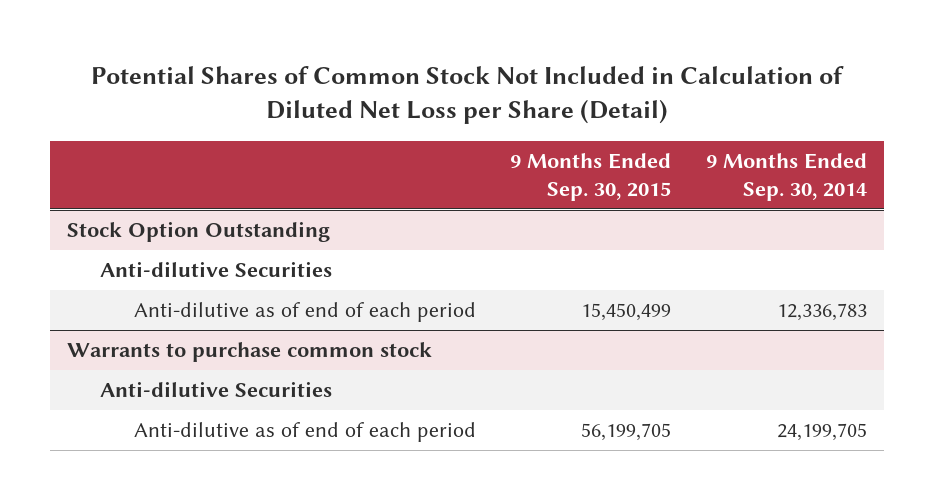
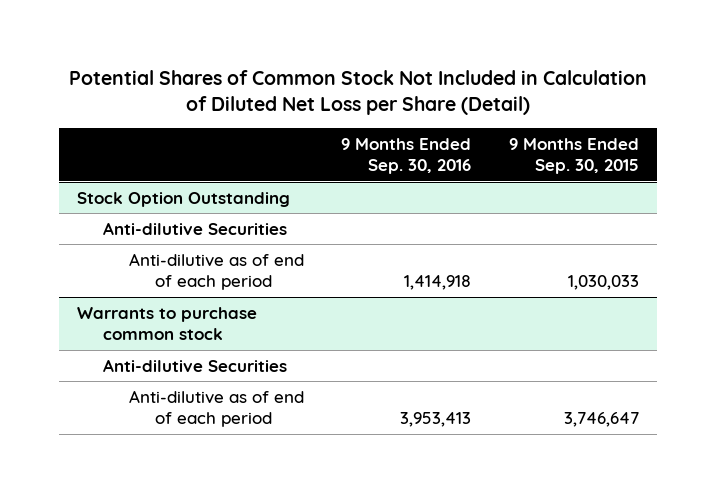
- | 9 Months Ended Sep. 30, 2015 | 9 Months Ended Sep. 30, 2014
+ | 9 Months Ended Sep. 30, 2016 | 9 Months Ended Sep. 30, 2015
@ Stock Option Outstanding
- Anti-dilutive as of end of each period | 15,450,499 | 12,336,783
+ Anti-dilutive as of end of each period | 1,414,918 | 1,030,033
@ Warrants to purchase common stock
- Anti-dilutive as of end of each period | 56,199,705 | 24,199,705
+ Anti-dilutive as of end of each period | 3,953,413 | 3,746,647

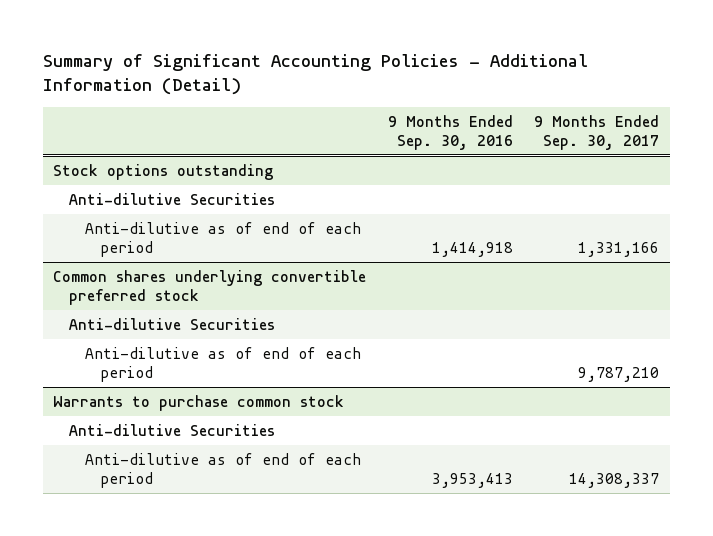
- Potential Shares of Common Stock Not Included in Calculation of Diluted Net Loss per Share (Detail)
+ Summary of Significant Accounting Policies - Additional Information (Detail)
- | 9 Months Ended Sep. 30, 2016 | 9 Months Ended Sep. 30, 2015
+ | 9 Months Ended Sep. 30, 2016 | 9 Months Ended Sep. 30, 2017
- Stock Option Outstanding
+ Stock options outstanding
+ Common shares underlying convertible preferred stock
+ Anti-dilutive Securities
+ Anti-dilutive as of end of each period | | 9,787,210

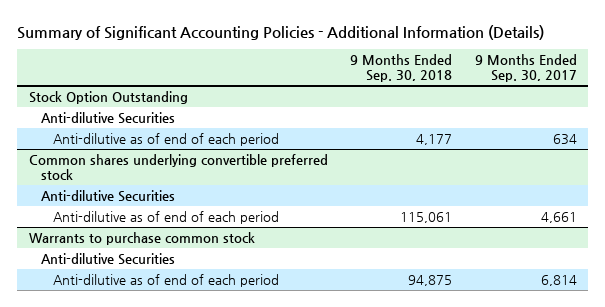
- Summary of Significant Accounting Policies - Additional Information (Detail)
+ Summary of Significant Accounting Policies - Additional Information (Details)
- | 9 Months Ended Sep. 30, 2016 | 9 Months Ended Sep. 30, 2017
+ | 9 Months Ended Sep. 30, 2018 | 9 Months Ended Sep. 30, 2017
- Stock options outstanding
+ Stock Option Outstanding
- Anti-dilutive as of end of each period | 1,414,918 | 1,331,166
+ Anti-dilutive as of end of each period | 4,177 | 634
@ Common shares underlying convertible preferred stock
- Anti-dilutive as of end of each period | | 9,787,210
+ Anti-dilutive as of end of each period | 115,061 | 4,661
@ Warrants to purchase common stock
- Anti-dilutive as of end of each period | 3,953,413 | 14,308,337
+ Anti-dilutive as of end of each period | 94,875 | 6,814

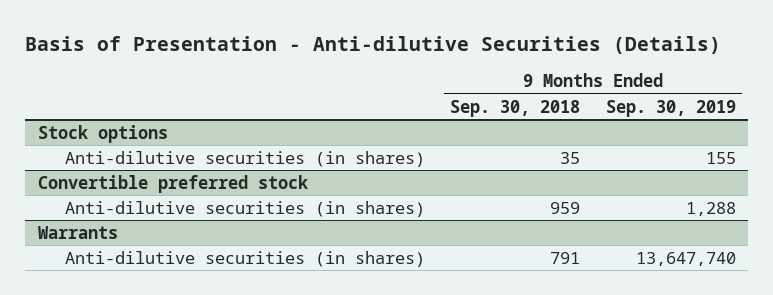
- Summary of Significant Accounting Policies - Additional Information (Details)
+ Basis of Presentation - Anti-dilutive Securities (Details)
- | 9 Months Ended Sep. 30, 2018 | 9 Months Ended Sep. 30, 2017
+ | 9 Months Ended Sep. 30, 2018 | 9 Months Ended Sep. 30, 2019
- Stock Option Outstanding
- Anti-dilutive Securities
- Anti-dilutive as of end of each period | 4,177 | 634
- Common shares underlying convertible preferred stock
- Anti-dilutive Securities
- Anti-dilutive as of end of each period | 115,061 | 4,661
- Warrants to purchase common stock
- Anti-dilutive Securities
- Anti-dilutive as of end of each period | 94,875 | 6,814
+ Stock options
+ Anti-dilutive securities (in shares) | 35 | 155
+ Convertible preferred stock
+ Anti-dilutive securities (in shares) | 959 | 1,288
+ Warrants
+ Anti-dilutive securities (in shares) | 791 | 13,647,740

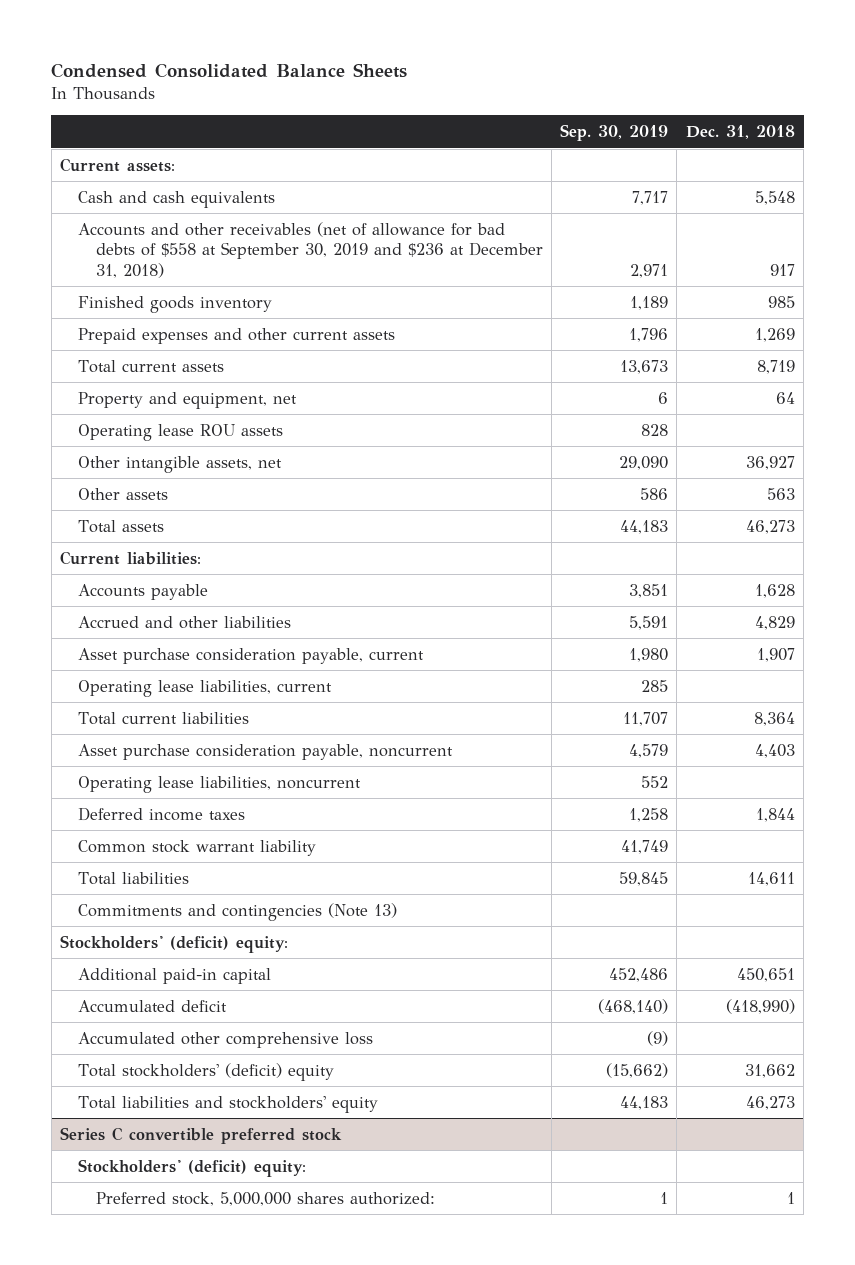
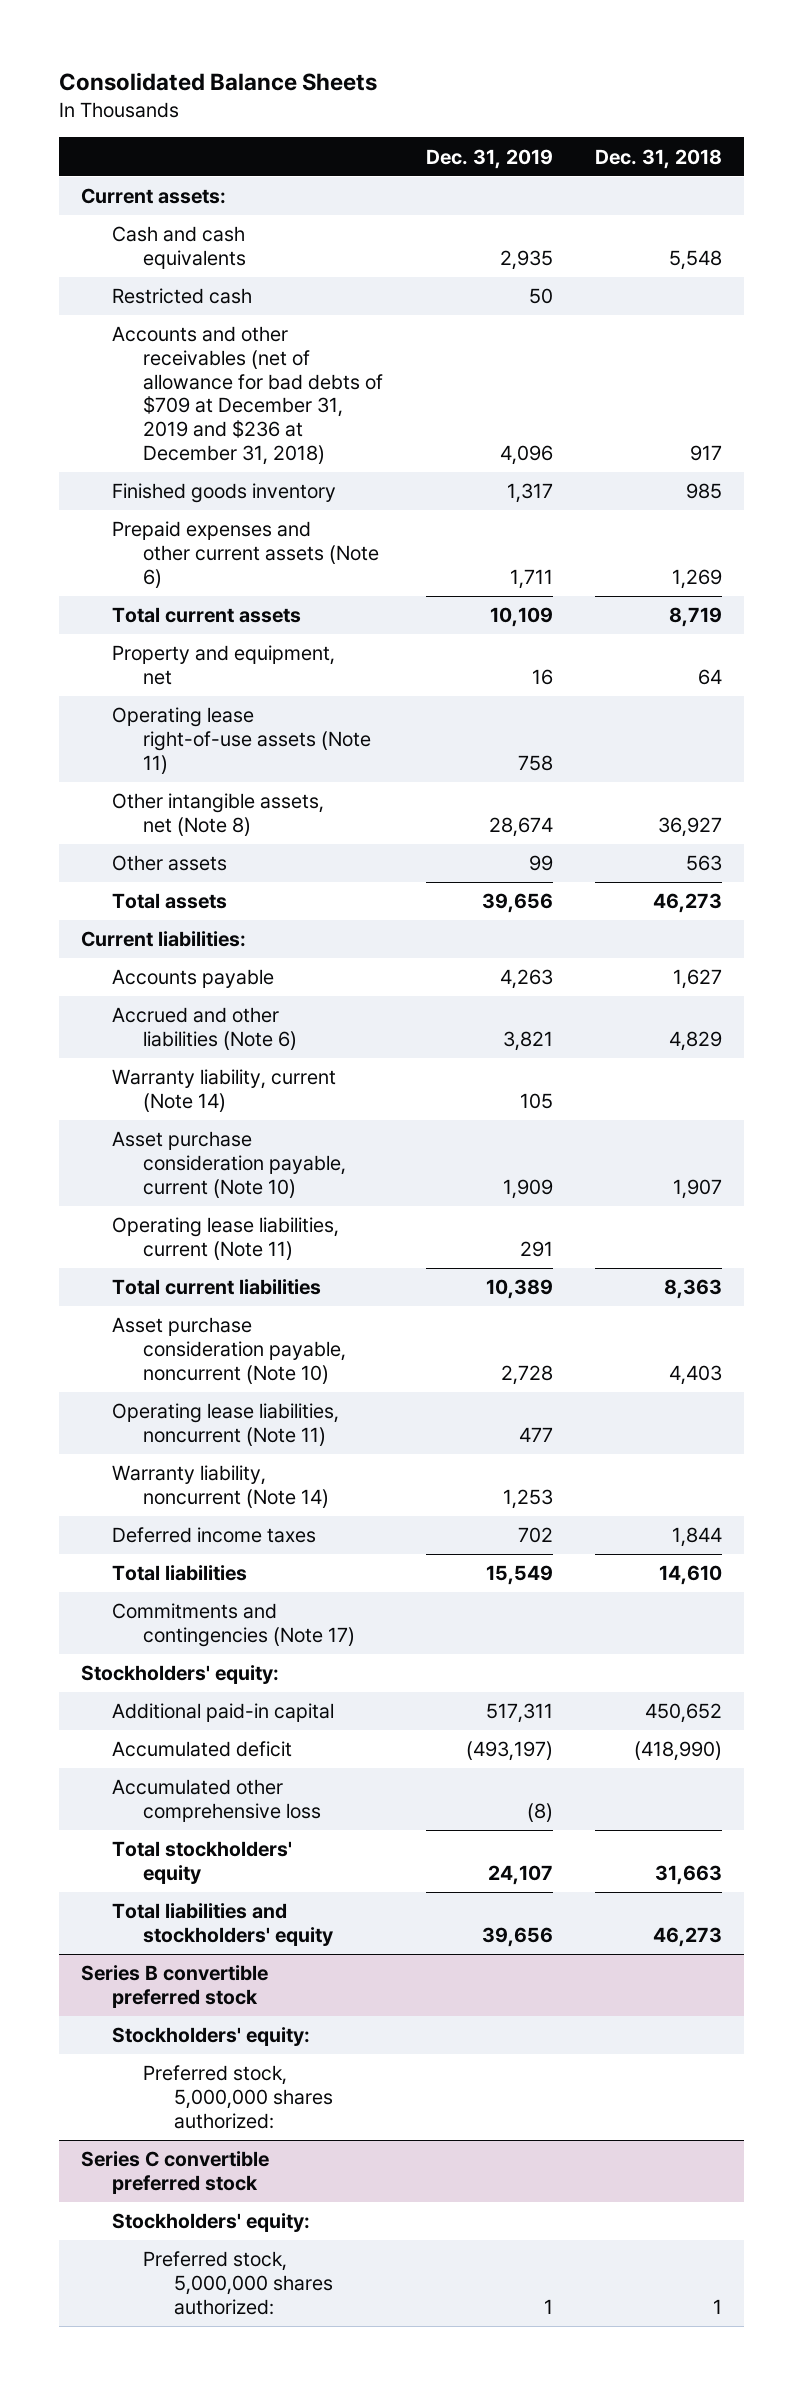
- Condensed Consolidated Balance Sheets
+ Consolidated Balance Sheets
- | Sep. 30, 2019 | Dec. 31, 2018
+ | Dec. 31, 2019 | Dec. 31, 2018
- Accounts and other receivables (net of allowance for bad debts of $558 at September 30, 2019 and $236 at December 31, 2018) | 2,971 | 917
+ Restricted cash | 50 |
+ Accounts and other receivables (net of allowance for bad debts of $709 at December 31, 2019 and $236 at December 31, 2018) | 4,096 | 917
- Prepaid expenses and other current assets | 1,796 | 1,269
+ Prepaid expenses and other current assets (Note 6) | 1,711 | 1,269
- Operating lease ROU assets | 828 |
- Other intangible assets, net | 29,090 | 36,927
+ Operating lease right-of-use assets (Note 11) | 758 |
+ Other intangible assets, net (Note 8) | 28,674 | 36,927
- Accounts payable | 3,851 | 1,628
- Accrued and other liabilities | 5,591 | 4,829
- Asset purchase consideration payable, current | 1,980 | 1,907
- Operating lease liabilities, current | 285 |
- Total current liabilities | 11,707 | 8,364
- Asset purchase consideration payable, noncurrent | 4,579 | 4,403
- Operating lease liabilities, noncurrent | 552 |
+ Accounts payable | 4,263 | 1,627
+ Accrued and other liabilities (Note 6) | 3,821 | 4,829
+ Warranty liability, current (Note 14) | 105 |
+ Asset purchase consideration payable, current (Note 10) | 1,909 | 1,907
+ Operating lease liabilities, current (Note 11) | 291 |
+ Total current liabilities | 10,389 | 8,363
+ Asset purchase consideration payable, noncurrent (Note 10) | 2,728 | 4,403
+ Operating lease liabilities, noncurrent (Note 11) | 477 |
+ Warranty liability, noncurrent (Note 14) | 1,253 |
- Common stock warrant liability | 41,749 |
- Total liabilities | 59,845 | 14,611
- Commitments and contingencies (Note 13)
- Stockholders' (deficit) equity:
- Additional paid-in capital | 452,486 | 450,651
+ Total liabilities | 15,549 | 14,610
+ Commitments and contingencies (Note 17)
+ Stockholders' equity:
+ Additional paid-in capital | 517,311 | 450,652
- Total stockholders' (deficit) equity | (15,662) | 31,662
+ Total stockholders' equity | 24,107 | 31,663
+ Series B convertible preferred stock
+ Stockholders' equity:
+ Preferred stock, 5,000,000 shares authorized:
@ Series C convertible preferred stock
- Stockholders' (deficit) equity:
+ Stockholders' equity:

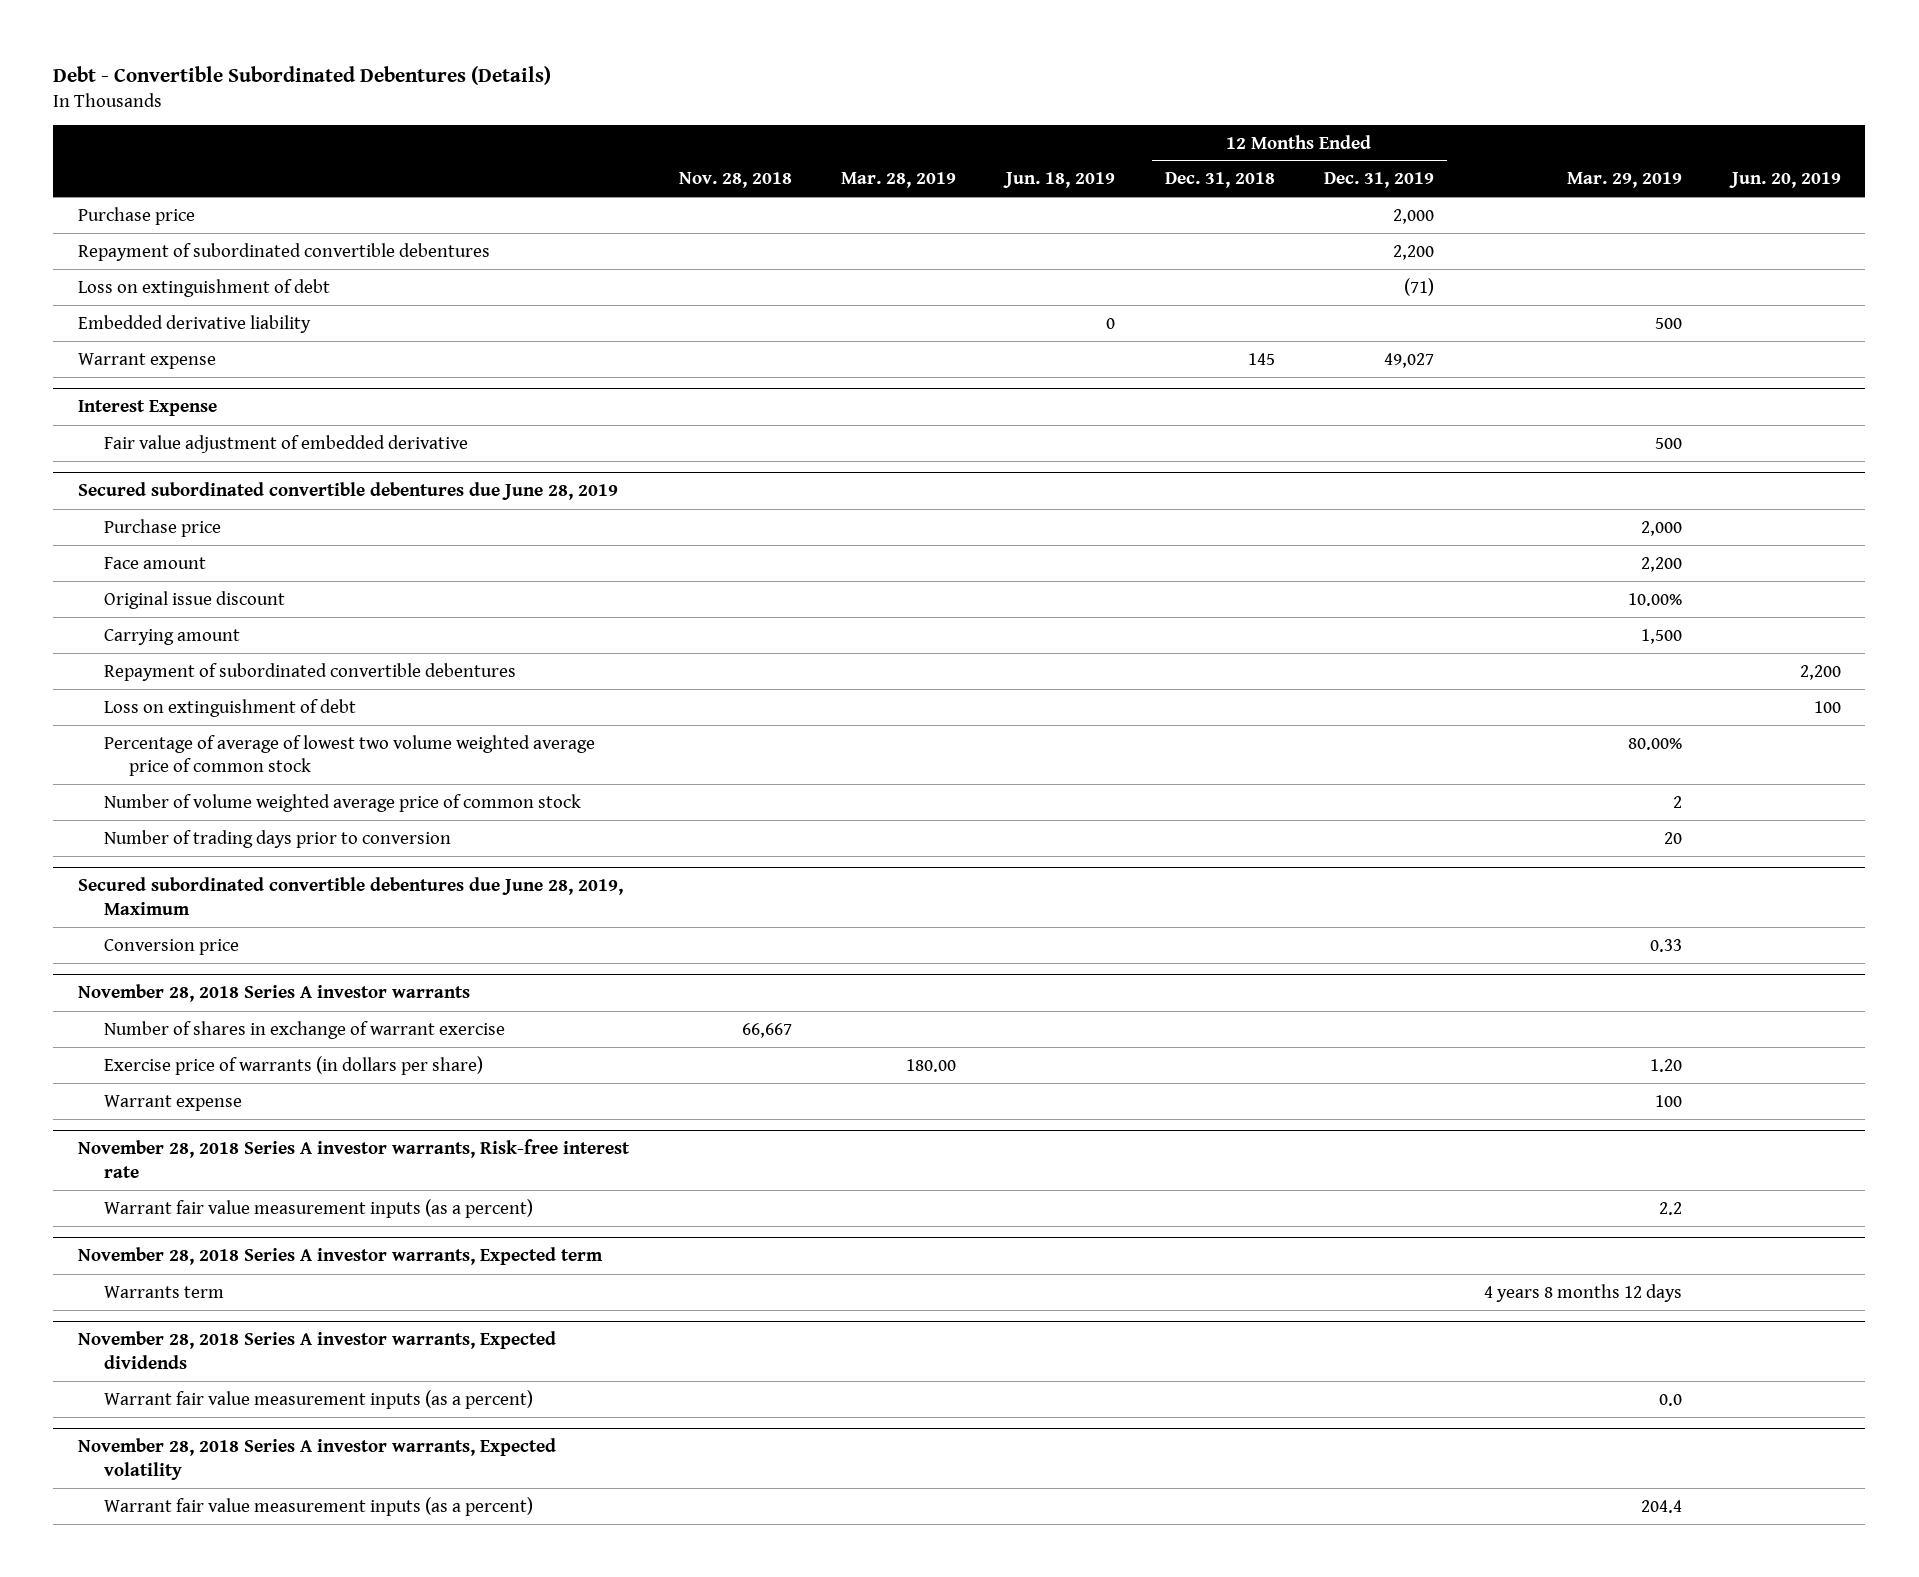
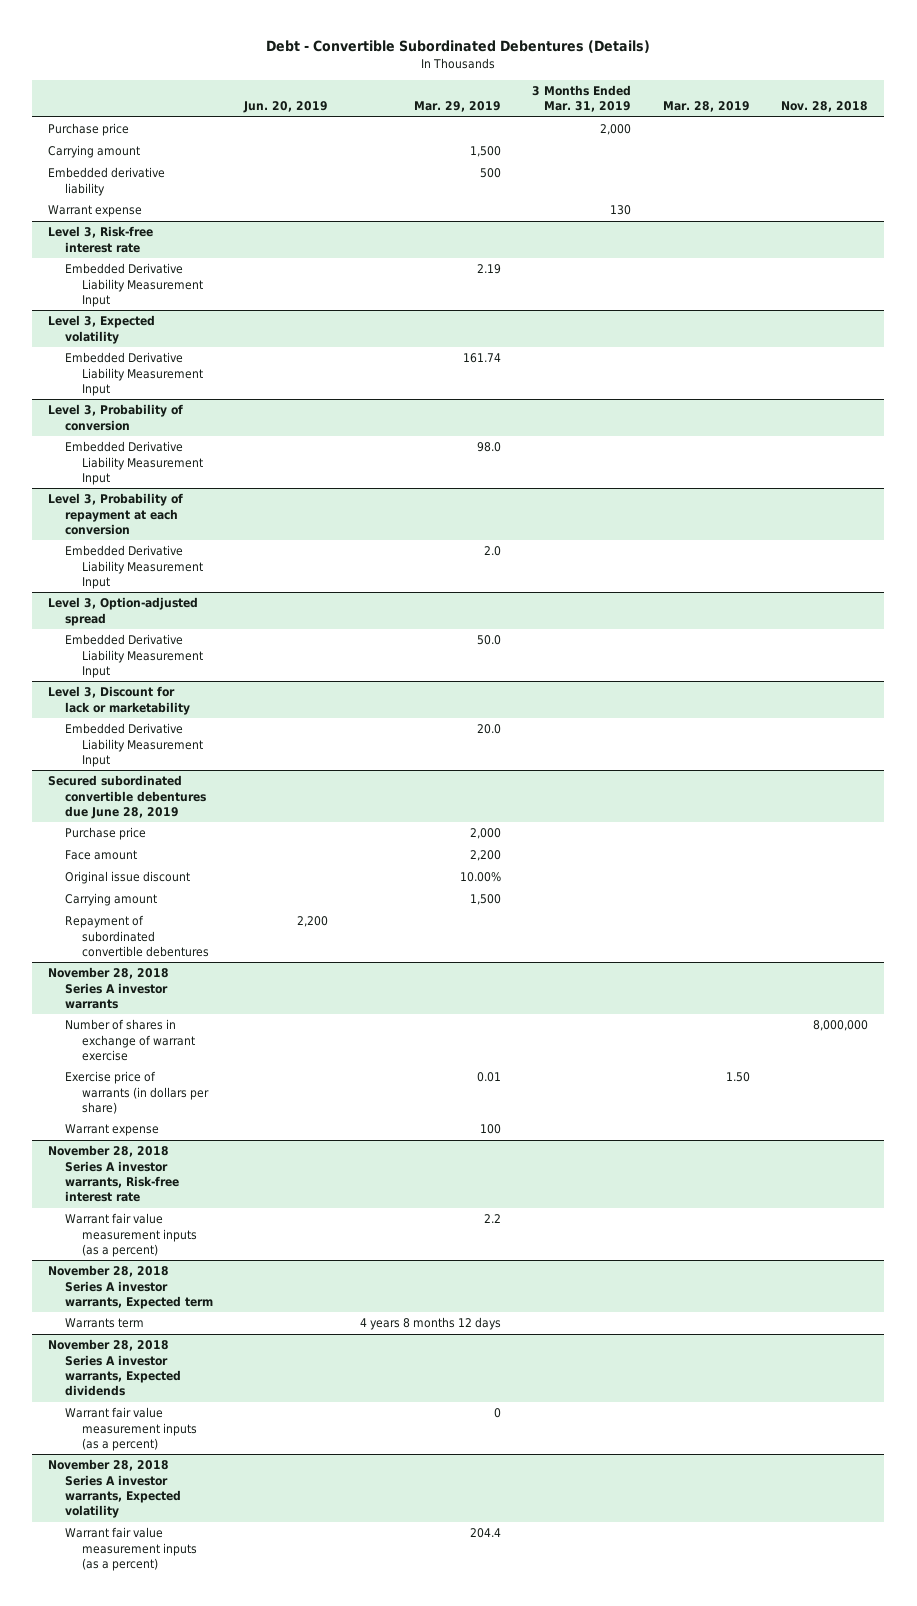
- | Nov. 28, 2018 | Mar. 28, 2019 | Jun. 18, 2019 | 12 Months Ended Dec. 31, 2018 | 12 Months Ended Dec. 31, 2019 | Mar. 29, 2019 | Jun. 20, 2019
+ | Jun. 20, 2019 | Mar. 29, 2019 | 3 Months Ended Mar. 31, 2019 | Mar. 28, 2019 | Nov. 28, 2018
- Repayment of subordinated convertible debentures | | | | | 2,200 | |
- Loss on extinguishment of debt | | | | | (71) | |
+ Carrying amount | | 1,500 | | |
- Interest Expense
- Fair value adjustment of embedded derivative | | | | | | 500 |
+ Level 3, Risk-free interest rate
+ Embedded Derivative Liability Measurement Input | | 2.19 | | |
+ Level 3, Expected volatility
+ Embedded Derivative Liability Measurement Input | | 161.74 | | |
+ Level 3, Probability of conversion
+ Embedded Derivative Liability Measurement Input | | 98.0 | | |
+ Level 3, Probability of repayment at each conversion
+ Embedded Derivative Liability Measurement Input | | 2.0 | | |
+ Level 3, Option-adjusted spread
+ Embedded Derivative Liability Measurement Input | | 50.0 | | |
+ Level 3, Discount for lack or marketability
+ Embedded Derivative Liability Measurement Input | | 20.0 | | |
@ Secured subordinated convertible debentures due June 28, 2019
- Loss on extinguishment of debt | | | | | | | 100
- Percentage of average of lowest two volume weighted average price of common stock | | | | | | 80.00% |
- Number of volume weighted average price of common stock | | | | | | 2 |
- Number of trading days prior to conversion | | | | | | 20 |
- Secured subordinated convertible debentures due June 28, 2019, Maximum
- Conversion price | | | | | | 0.33 |
@ November 28, 2018 Series A investor warrants
- Number of shares in exchange of warrant exercise | 66,667 | | | | | |
- Exercise price of warrants (in dollars per share) | | 180.00 | | | | 1.20 |
+ Number of shares in exchange of warrant exercise | | | | | 8,000,000
+ Exercise price of warrants (in dollars per share) | | 0.01 | | 1.50 |
@ November 28, 2018 Series A investor warrants, Expected dividends
- Warrant fair value measurement inputs (as a percent) | | | | | | 0.0 |
+ Warrant fair value measurement inputs (as a percent) | | 0 | | |

